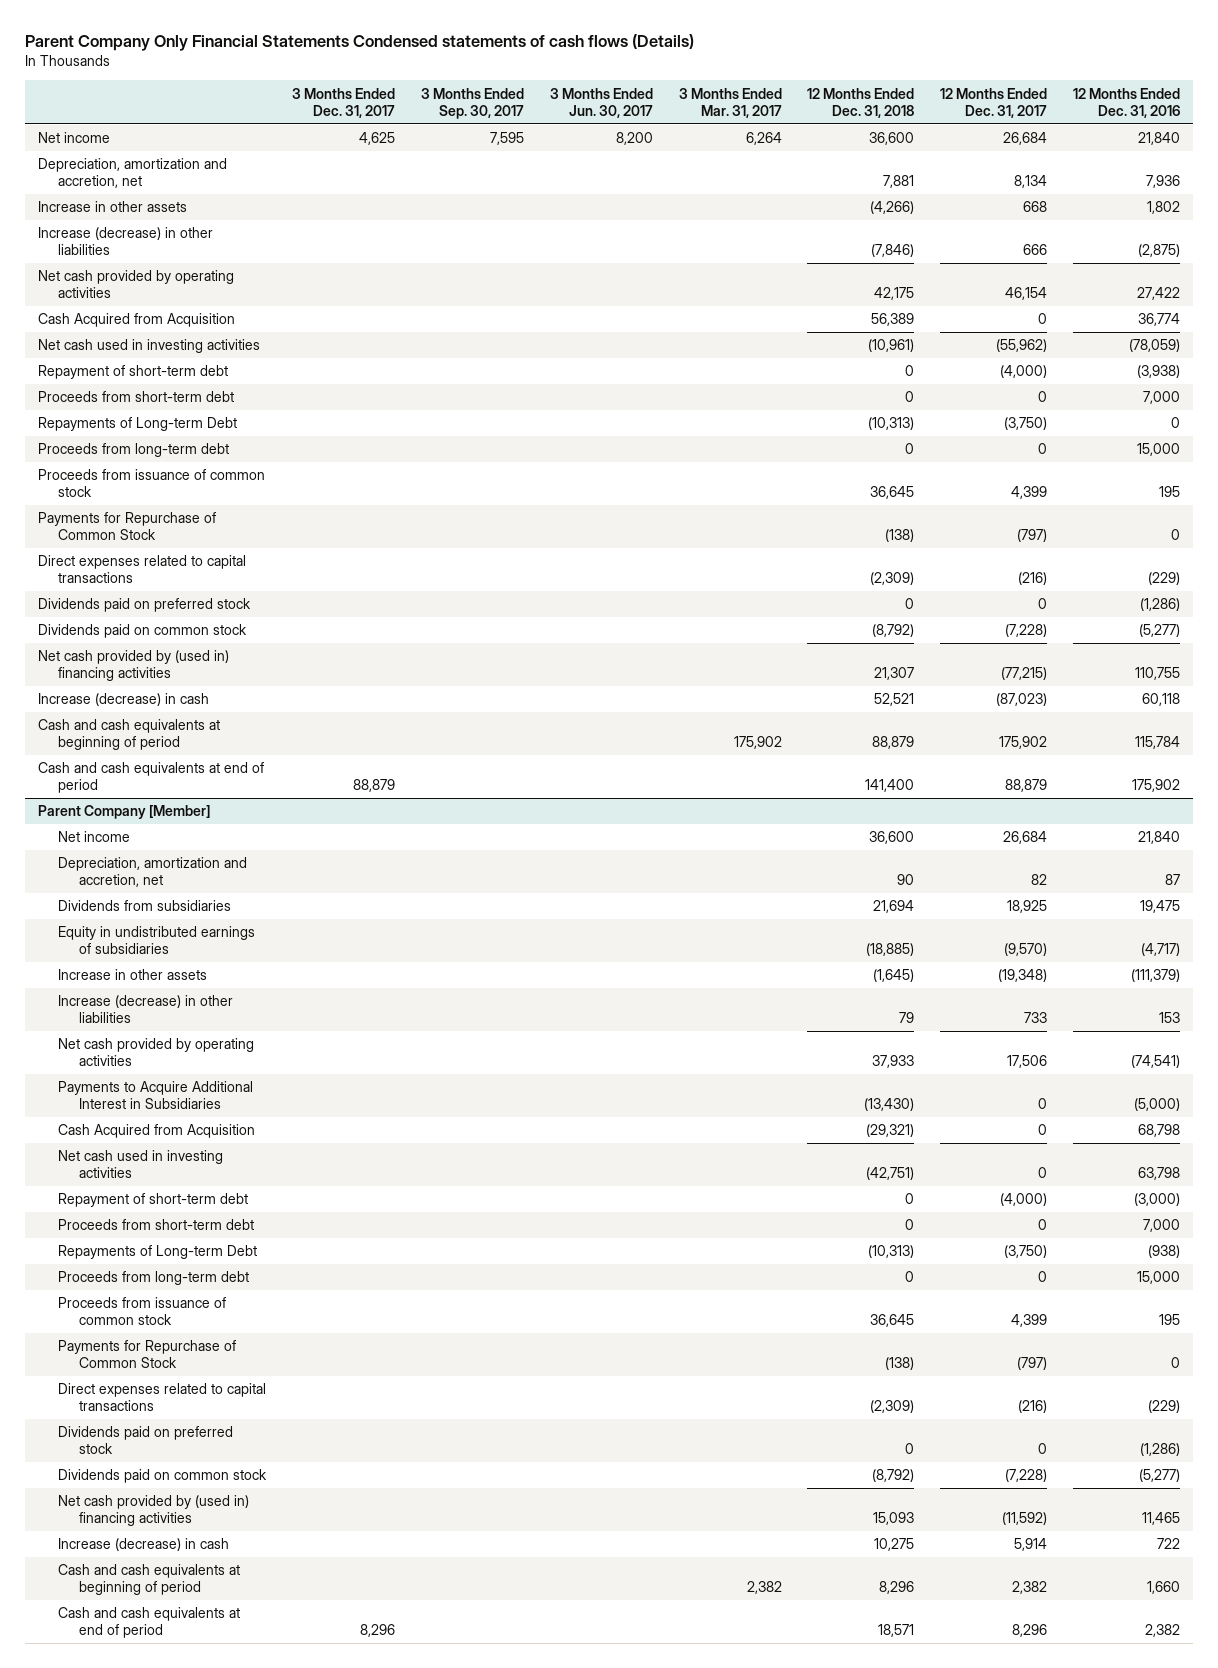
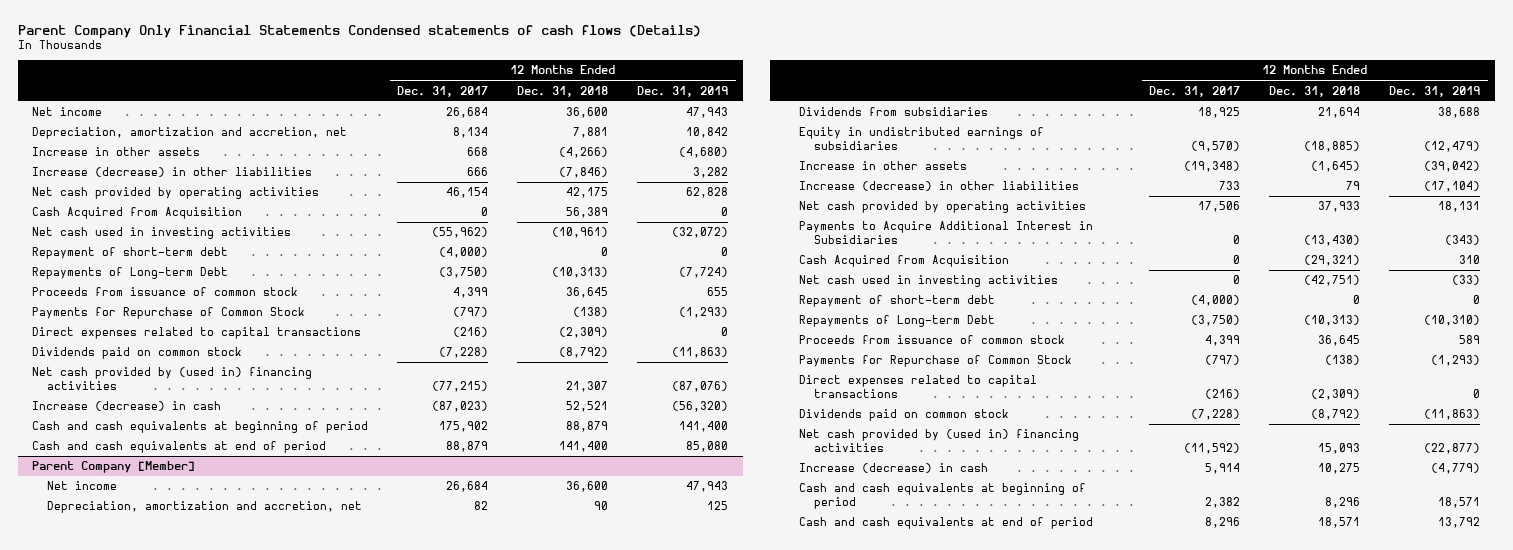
- | 3 Months Ended Dec. 31, 2017 | 3 Months Ended Sep. 30, 2017 | 3 Months Ended Jun. 30, 2017 | 3 Months Ended Mar. 31, 2017 | 12 Months Ended Dec. 31, 2018 | 12 Months Ended Dec. 31, 2017 | 12 Months Ended Dec. 31, 2016
+ | 12 Months Ended Dec. 31, 2017 | 12 Months Ended Dec. 31, 2018 | 12 Months Ended Dec. 31, 2019
- Proceeds from short-term debt | | | | | 0 | 0 | 7,000
- Proceeds from long-term debt | | | | | 0 | 0 | 15,000
- Dividends paid on preferred stock | | | | | 0 | 0 | (1,286)
@ Parent Company [Member]
- Proceeds from short-term debt | | | | | 0 | 0 | 7,000
- Proceeds from long-term debt | | | | | 0 | 0 | 15,000
- Dividends paid on preferred stock | | | | | 0 | 0 | (1,286)

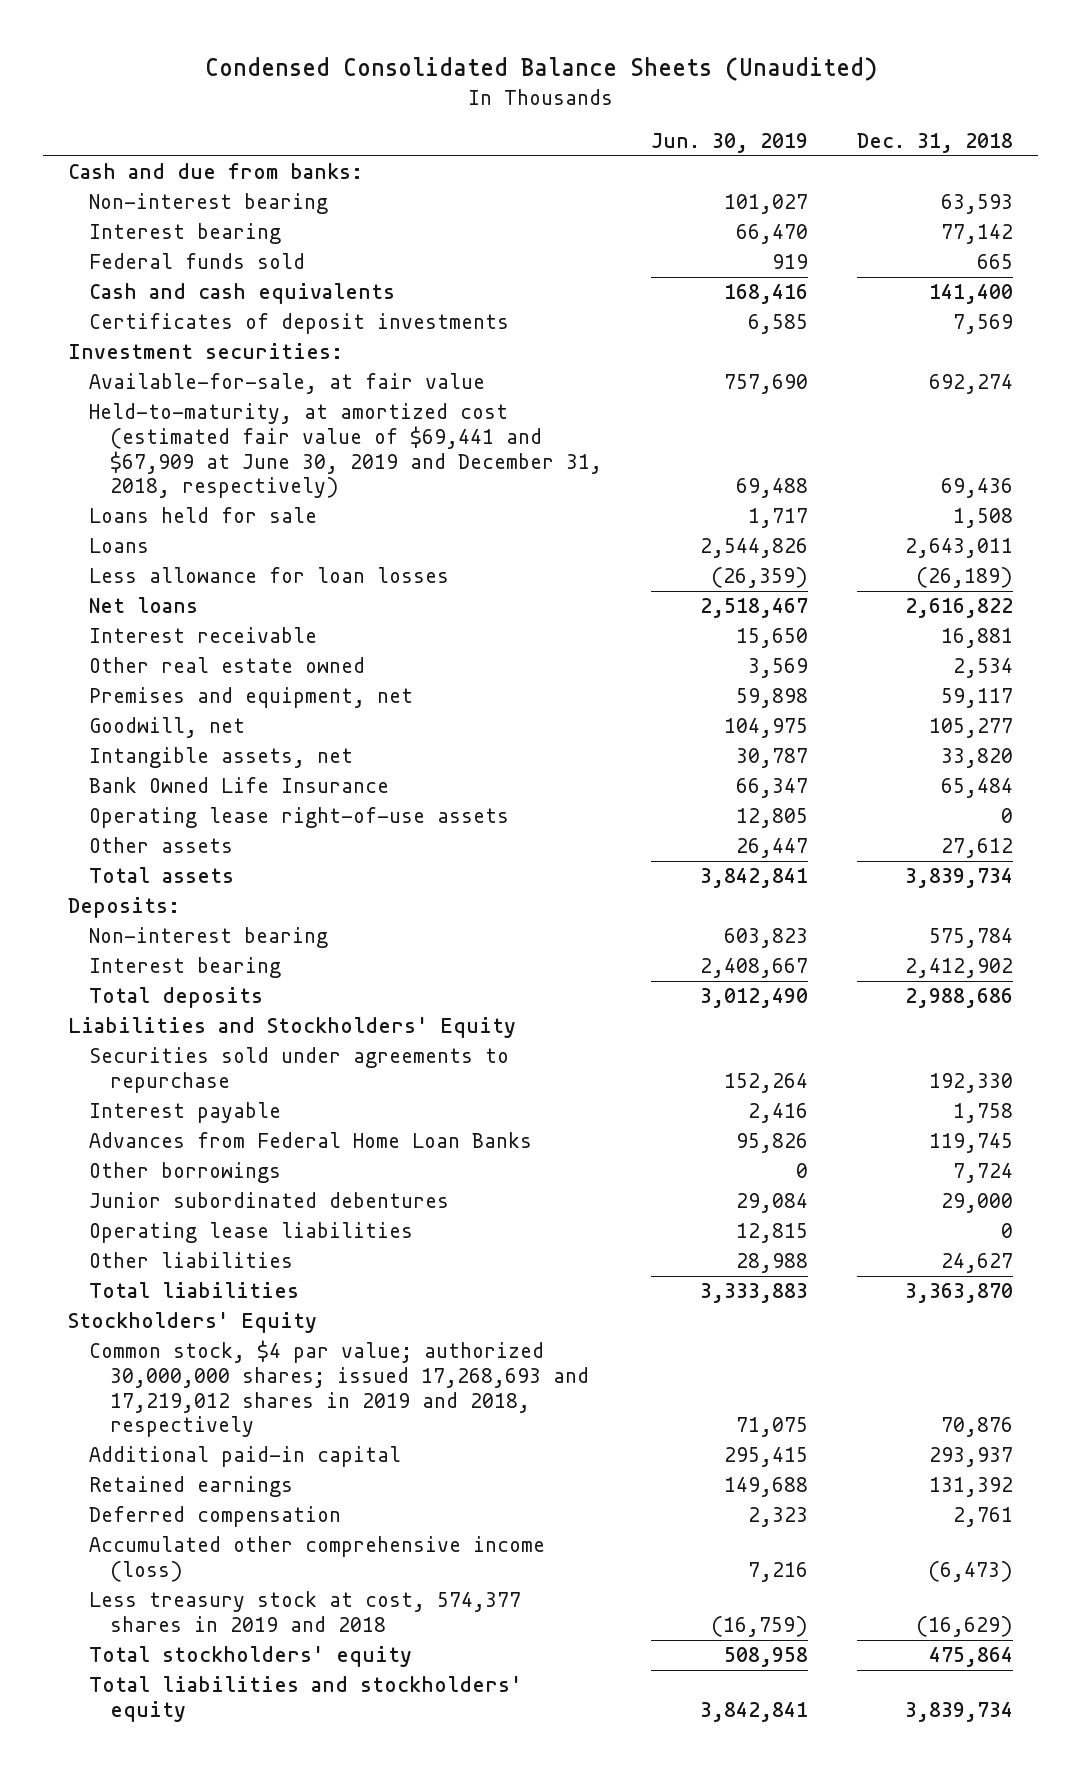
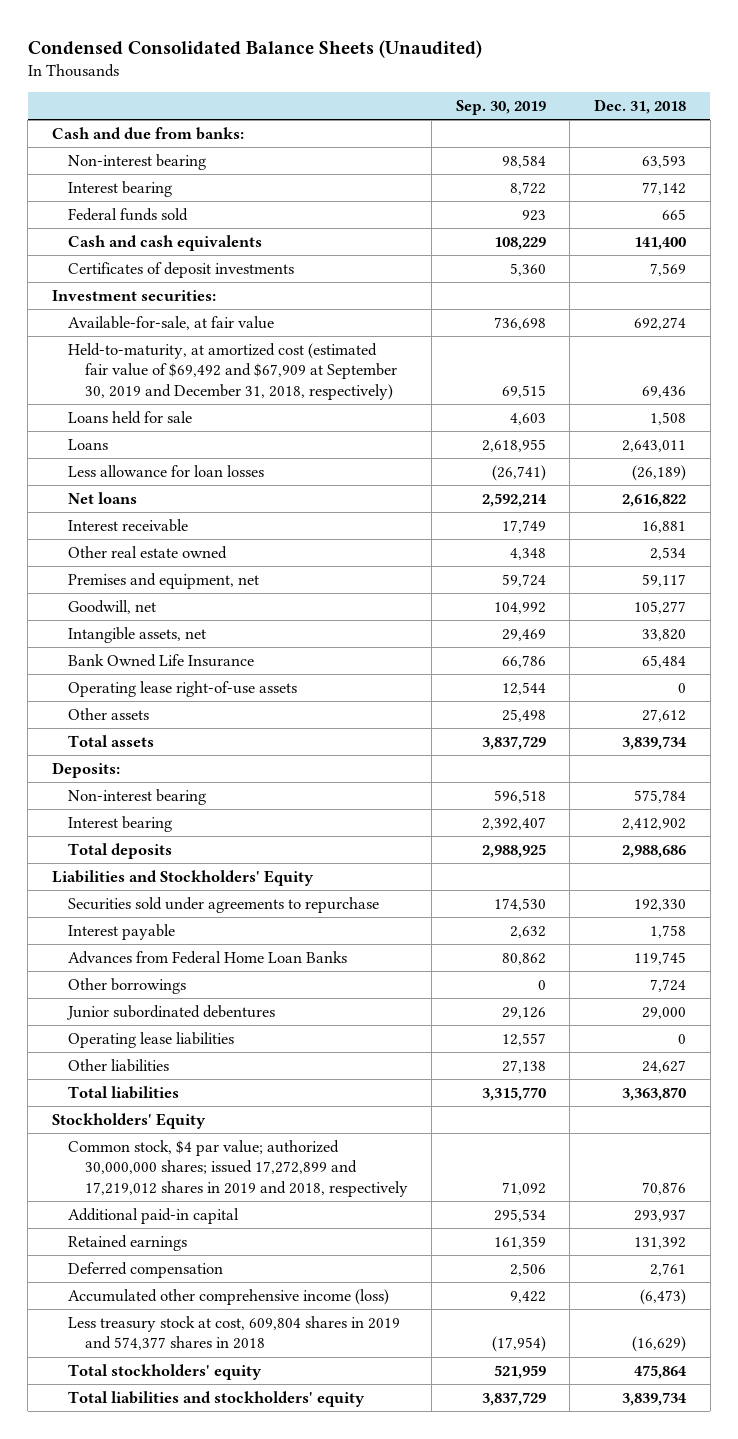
- | Jun. 30, 2019 | Dec. 31, 2018
+ | Sep. 30, 2019 | Dec. 31, 2018
- Held-to-maturity, at amortized cost (estimated fair value of $69,441 and $67,909 at June 30, 2019 and December 31, 2018, respectively) | 69,488 | 69,436
+ Held-to-maturity, at amortized cost (estimated fair value of $69,492 and $67,909 at September 30, 2019 and December 31, 2018, respectively) | 69,515 | 69,436
- Common stock, $4 par value; authorized 30,000,000 shares; issued 17,268,693 and 17,219,012 shares in 2019 and 2018, respectively | 71,075 | 70,876
+ Common stock, $4 par value; authorized 30,000,000 shares; issued 17,272,899 and 17,219,012 shares in 2019 and 2018, respectively | 71,092 | 70,876
- Less treasury stock at cost, 574,377 shares in 2019 and 2018 | (16,759) | (16,629)
+ Less treasury stock at cost, 609,804 shares in 2019 and 574,377 shares in 2018 | (17,954) | (16,629)

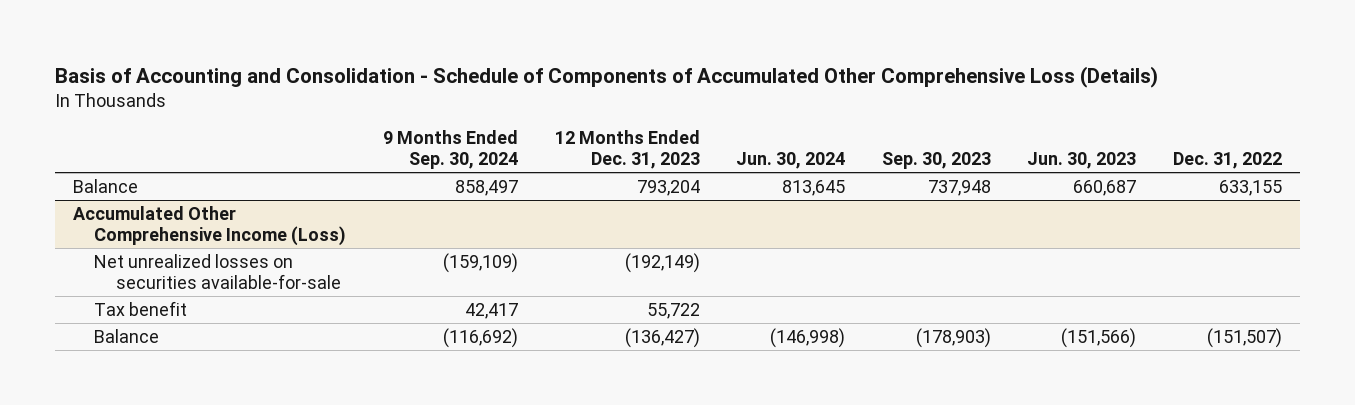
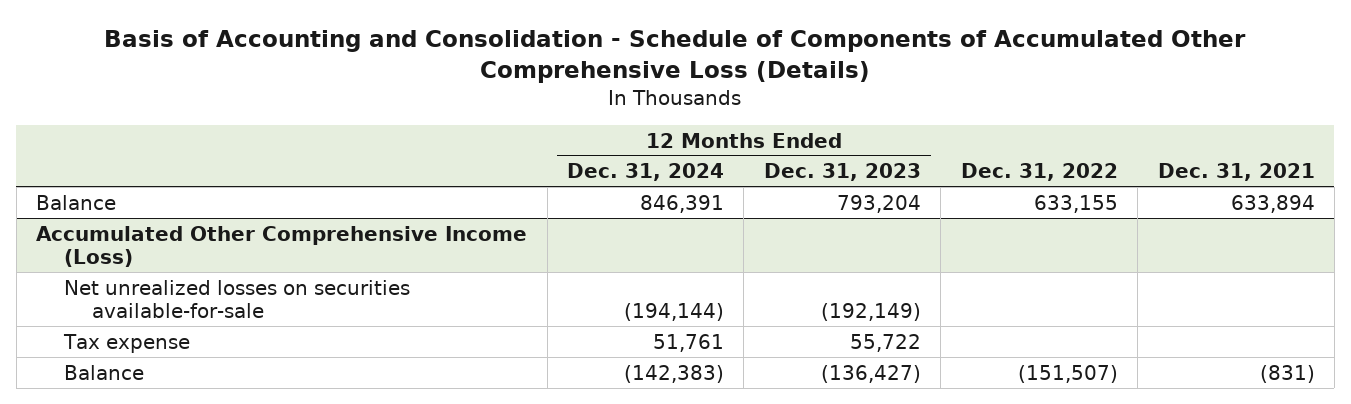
- | 9 Months Ended Sep. 30, 2024 | 12 Months Ended Dec. 31, 2023 | Jun. 30, 2024 | Sep. 30, 2023 | Jun. 30, 2023 | Dec. 31, 2022
+ | 12 Months Ended Dec. 31, 2024 | 12 Months Ended Dec. 31, 2023 | Dec. 31, 2022 | Dec. 31, 2021
@ Accumulated Other Comprehensive Income (Loss)
- Tax benefit | 42,417 | 55,722 | | | |
+ Tax expense | 51,761 | 55,722 | |

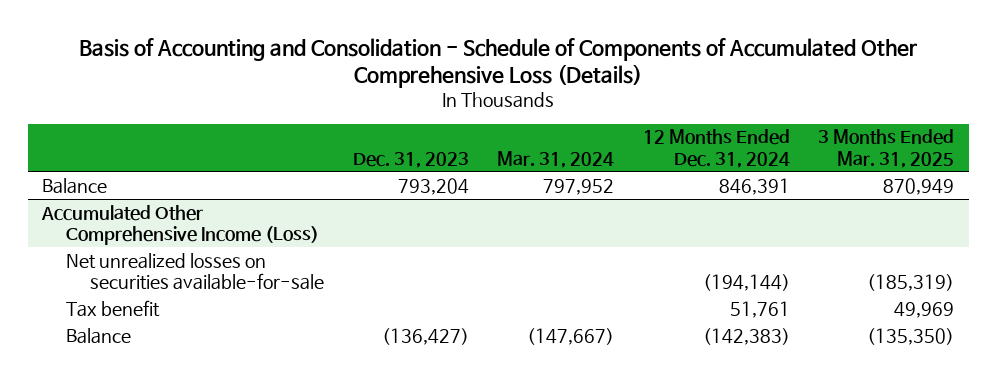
- | 12 Months Ended Dec. 31, 2024 | 12 Months Ended Dec. 31, 2023 | Dec. 31, 2022 | Dec. 31, 2021
+ | Dec. 31, 2023 | Mar. 31, 2024 | 12 Months Ended Dec. 31, 2024 | 3 Months Ended Mar. 31, 2025
@ Accumulated Other Comprehensive Income (Loss)
- Tax expense | 51,761 | 55,722 | |
+ Tax benefit | | | 51,761 | 49,969

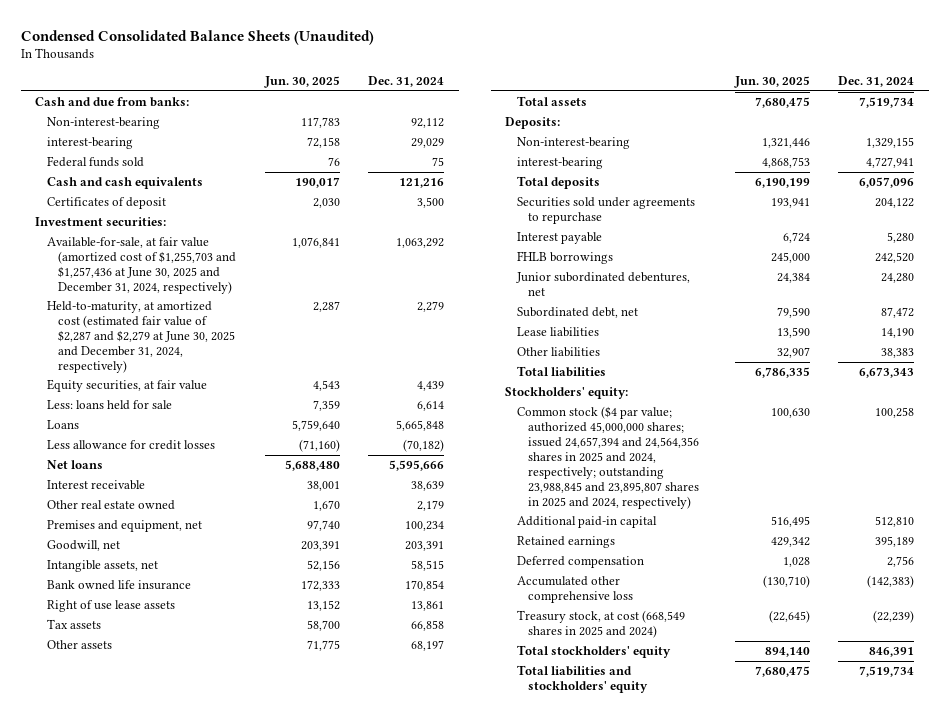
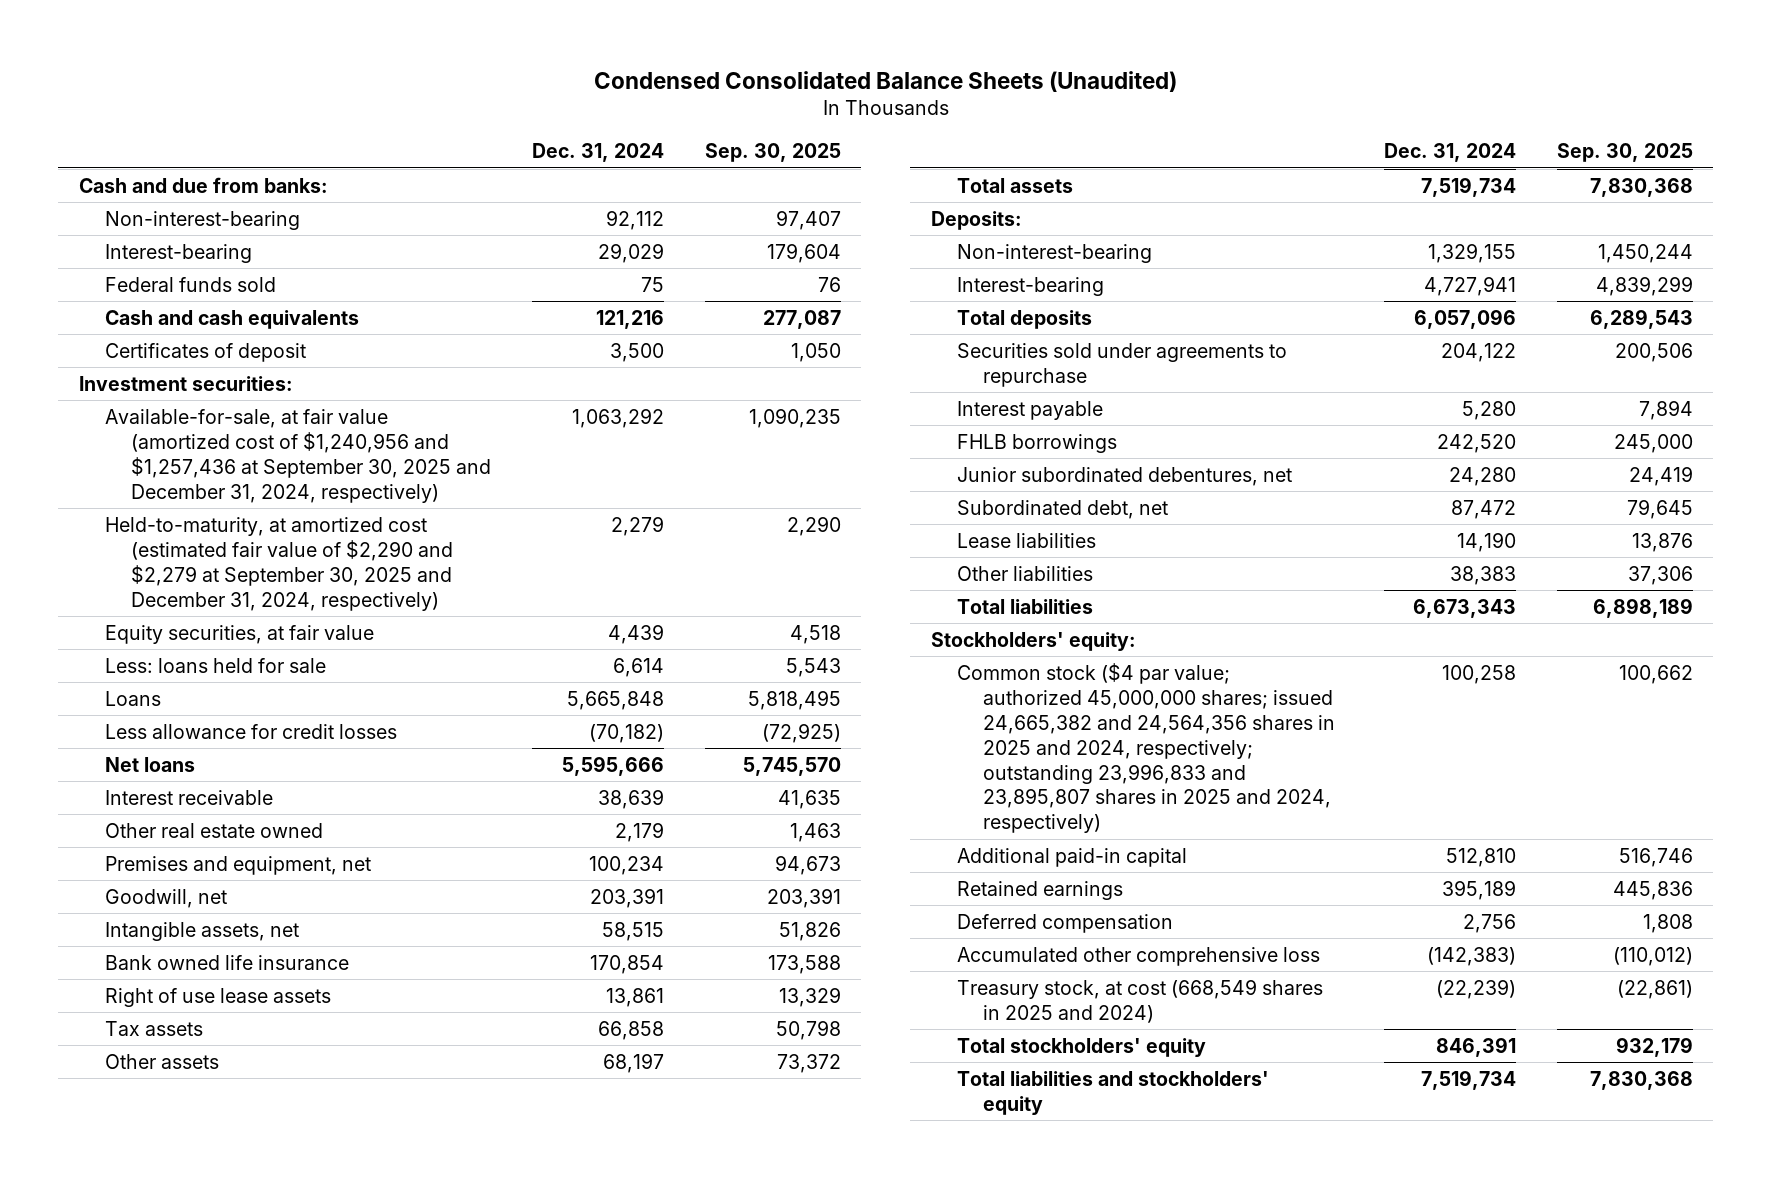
- | Jun. 30, 2025 | Dec. 31, 2024
+ | Dec. 31, 2024 | Sep. 30, 2025
- interest-bearing | 72,158 | 29,029
+ Interest-bearing | 29,029 | 179,604
- Available-for-sale, at fair value (amortized cost of $1,255,703 and $1,257,436 at June 30, 2025 and December 31, 2024, respectively) | 1,076,841 | 1,063,292
- Held-to-maturity, at amortized cost (estimated fair value of $2,287 and $2,279 at June 30, 2025 and December 31, 2024, respectively) | 2,287 | 2,279
+ Available-for-sale, at fair value (amortized cost of $1,240,956 and $1,257,436 at September 30, 2025 and December 31, 2024, respectively) | 1,063,292 | 1,090,235
+ Held-to-maturity, at amortized cost (estimated fair value of $2,290 and $2,279 at September 30, 2025 and December 31, 2024, respectively) | 2,279 | 2,290
- interest-bearing | 4,868,753 | 4,727,941
+ Interest-bearing | 4,727,941 | 4,839,299
- Common stock ($4 par value; authorized 45,000,000 shares; issued 24,657,394 and 24,564,356 shares in 2025 and 2024, respectively; outstanding 23,988,845 and 23,895,807 shares in 2025 and 2024, respectively) | 100,630 | 100,258
+ Common stock ($4 par value; authorized 45,000,000 shares; issued 24,665,382 and 24,564,356 shares in 2025 and 2024, respectively; outstanding 23,996,833 and 23,895,807 shares in 2025 and 2024, respectively) | 100,258 | 100,662

